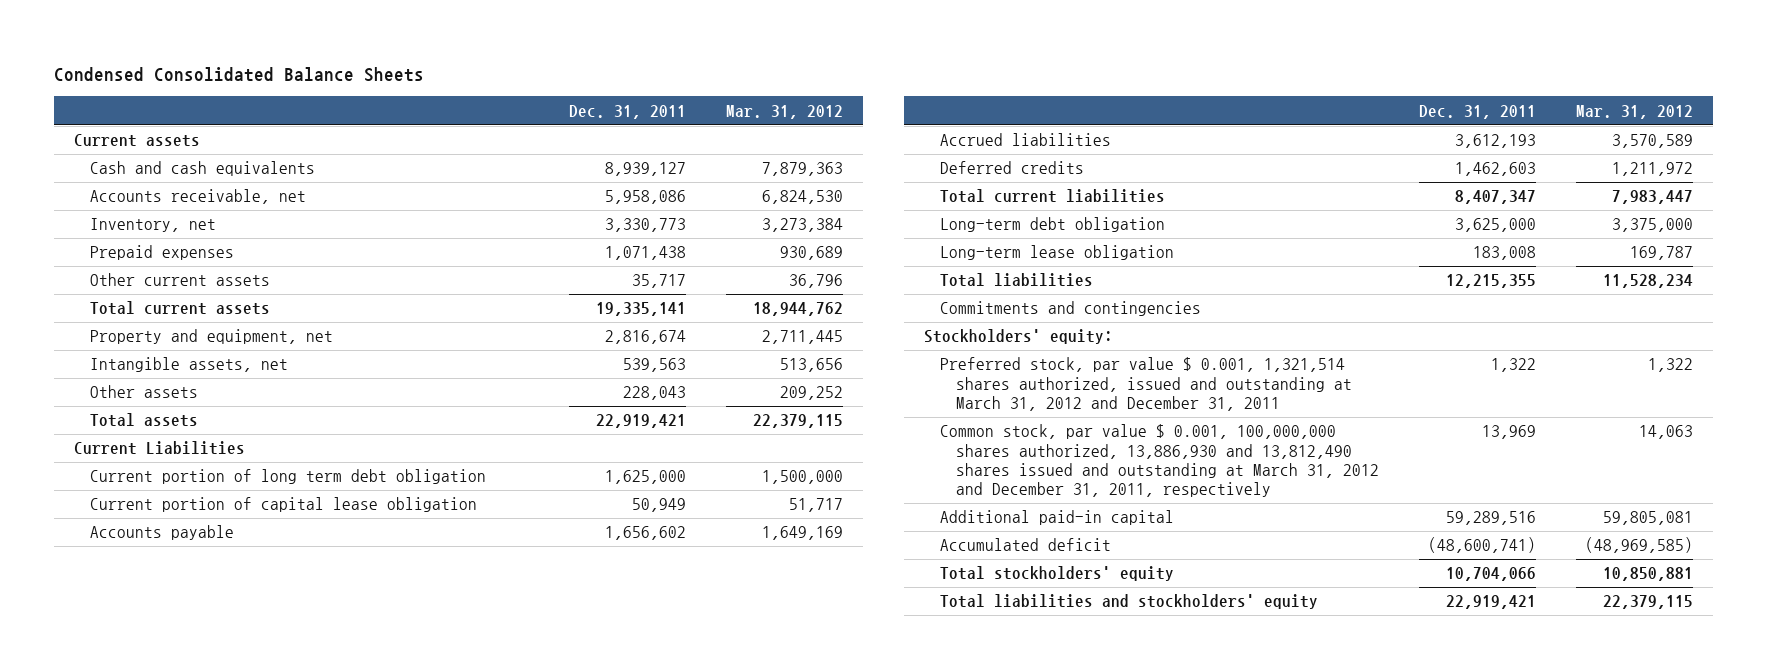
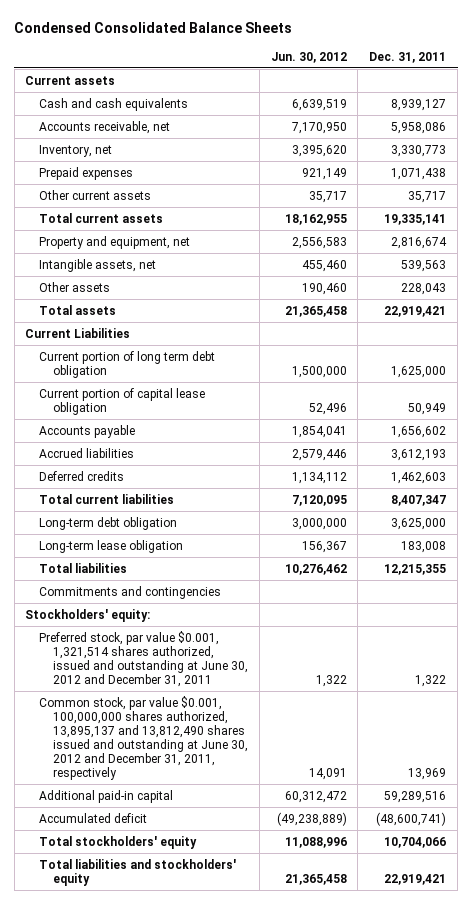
- | Dec. 31, 2011 | Mar. 31, 2012
+ | Jun. 30, 2012 | Dec. 31, 2011
- Preferred stock, par value $ 0.001, 1,321,514 shares authorized, issued and outstanding at March 31, 2012 and December 31, 2011 | 1,322 | 1,322
- Common stock, par value $ 0.001, 100,000,000 shares authorized, 13,886,930 and 13,812,490 shares issued and outstanding at March 31, 2012 and December 31, 2011, respectively | 13,969 | 14,063
+ Preferred stock, par value $0.001, 1,321,514 shares authorized, issued and outstanding at June 30, 2012 and December 31, 2011 | 1,322 | 1,322
+ Common stock, par value $0.001, 100,000,000 shares authorized, 13,895,137 and 13,812,490 shares issued and outstanding at June 30, 2012 and December 31, 2011, respectively | 14,091 | 13,969

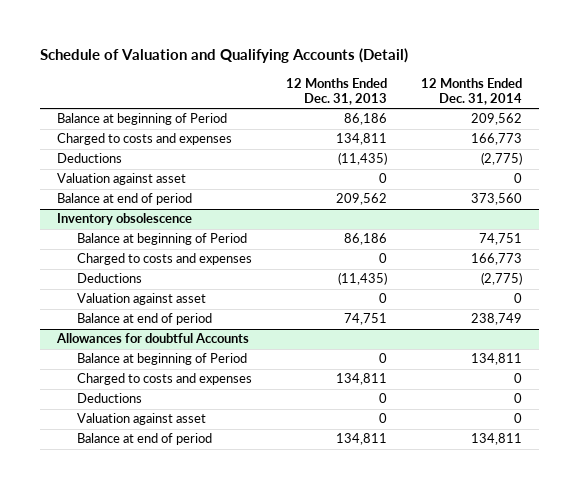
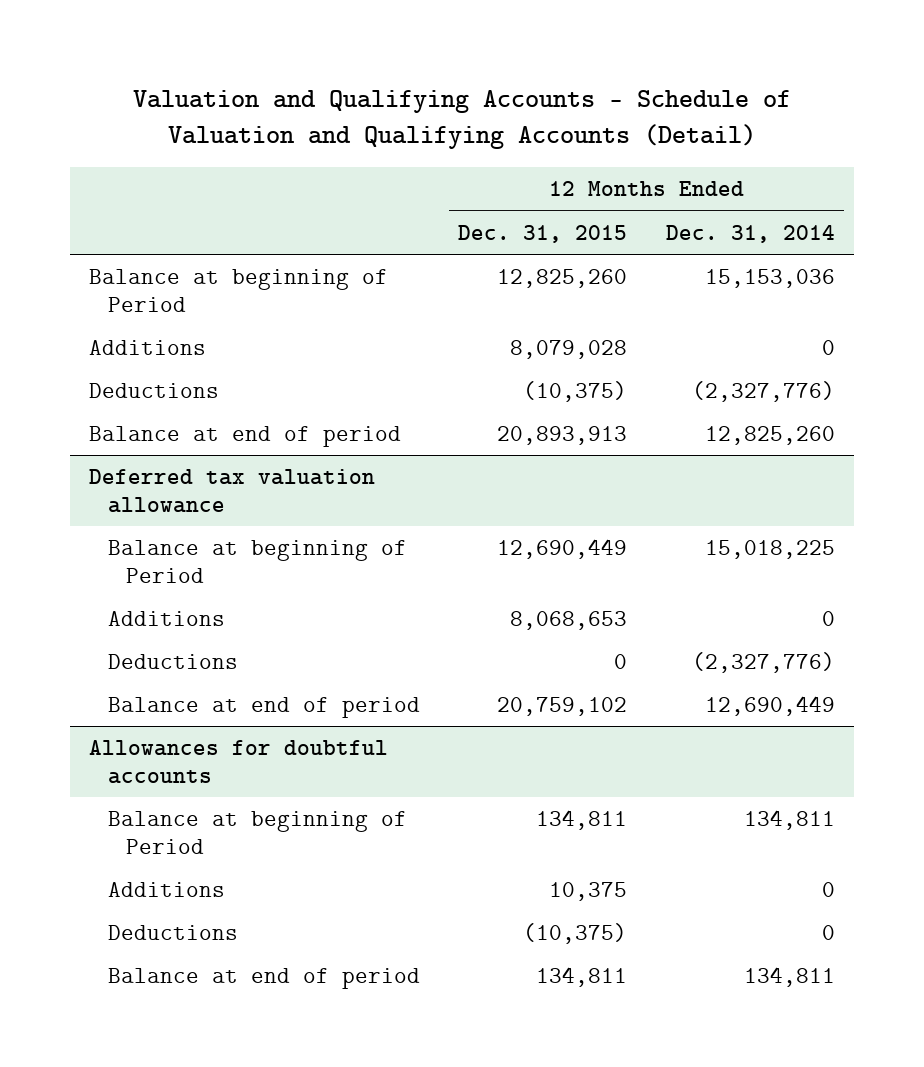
- Schedule of Valuation and Qualifying Accounts (Detail)
+ Valuation and Qualifying Accounts - Schedule of Valuation and Qualifying Accounts (Detail)
- | 12 Months Ended Dec. 31, 2013 | 12 Months Ended Dec. 31, 2014
+ | 12 Months Ended Dec. 31, 2015 | 12 Months Ended Dec. 31, 2014
- Balance at beginning of Period | 86,186 | 209,562
- Charged to costs and expenses | 134,811 | 166,773
- Deductions | (11,435) | (2,775)
- Valuation against asset | 0 | 0
- Balance at end of period | 209,562 | 373,560
- Inventory obsolescence
- Balance at beginning of Period | 86,186 | 74,751
- Charged to costs and expenses | 0 | 166,773
- Deductions | (11,435) | (2,775)
- Valuation against asset | 0 | 0
- Balance at end of period | 74,751 | 238,749
- Allowances for doubtful Accounts
+ Balance at beginning of Period | 12,825,260 | 15,153,036
+ Additions | 8,079,028 | 0
+ Deductions | (10,375) | (2,327,776)
+ Balance at end of period | 20,893,913 | 12,825,260
+ Deferred tax valuation allowance
+ Balance at beginning of Period | 12,690,449 | 15,018,225
+ Additions | 8,068,653 | 0
+ Deductions | 0 | (2,327,776)
+ Balance at end of period | 20,759,102 | 12,690,449
+ Allowances for doubtful accounts
- Charged to costs and expenses | 134,811 | 0
+ Additions | 10,375 | 0
- Valuation against asset | 0 | 0

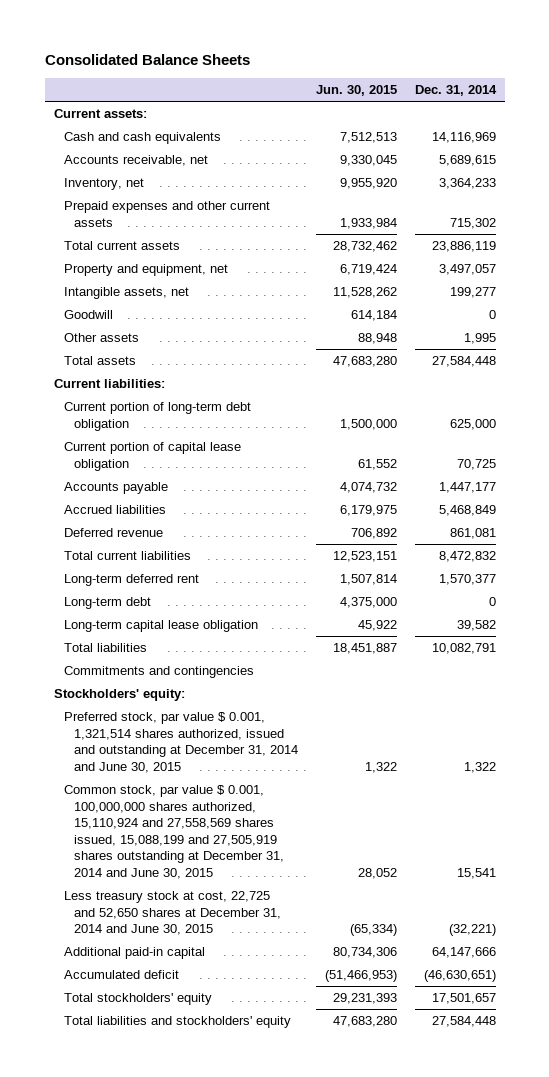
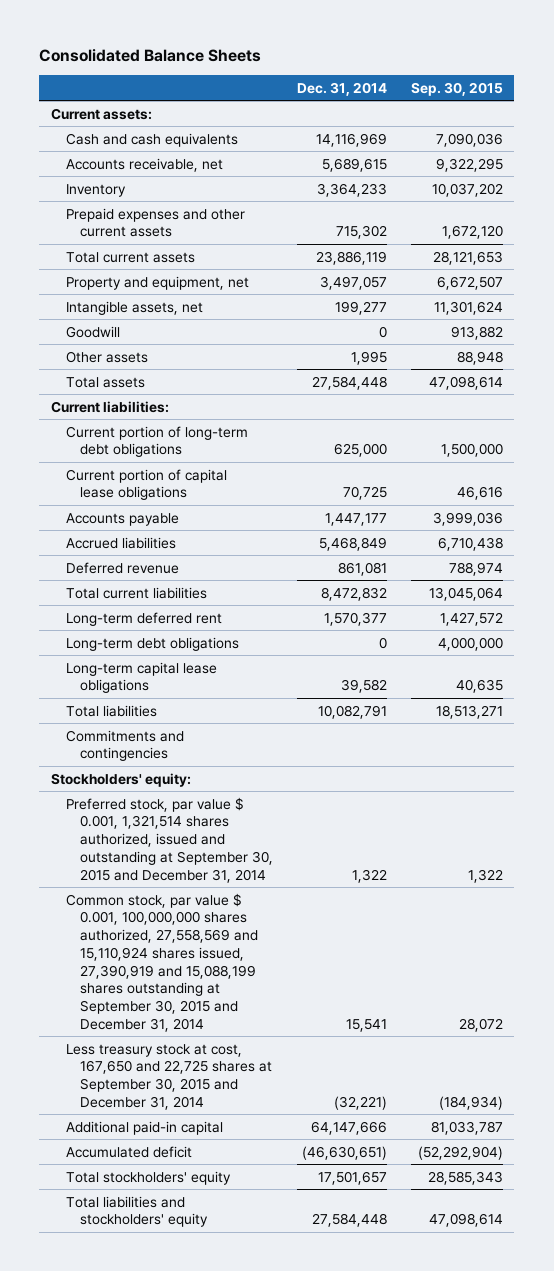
- | Jun. 30, 2015 | Dec. 31, 2014
+ | Dec. 31, 2014 | Sep. 30, 2015
- Inventory, net | 9,955,920 | 3,364,233
+ Inventory | 3,364,233 | 10,037,202
- Current portion of long-term debt obligation | 1,500,000 | 625,000
- Current portion of capital lease obligation | 61,552 | 70,725
+ Current portion of long-term debt obligations | 625,000 | 1,500,000
+ Current portion of capital lease obligations | 70,725 | 46,616
- Long-term debt | 4,375,000 | 0
- Long-term capital lease obligation | 45,922 | 39,582
+ Long-term debt obligations | 0 | 4,000,000
+ Long-term capital lease obligations | 39,582 | 40,635
- Preferred stock, par value $ 0.001, 1,321,514 shares authorized, issued and outstanding at December 31, 2014 and June 30, 2015 | 1,322 | 1,322
- Common stock, par value $ 0.001, 100,000,000 shares authorized, 15,110,924 and 27,558,569 shares issued, 15,088,199 and 27,505,919 shares outstanding at December 31, 2014 and June 30, 2015 | 28,052 | 15,541
- Less treasury stock at cost, 22,725 and 52,650 shares at December 31, 2014 and June 30, 2015 | (65,334) | (32,221)
+ Preferred stock, par value $ 0.001, 1,321,514 shares authorized, issued and outstanding at September 30, 2015 and December 31, 2014 | 1,322 | 1,322
+ Common stock, par value $ 0.001, 100,000,000 shares authorized, 27,558,569 and 15,110,924 shares issued, 27,390,919 and 15,088,199 shares outstanding at September 30, 2015 and December 31, 2014 | 15,541 | 28,072
+ Less treasury stock at cost, 167,650 and 22,725 shares at September 30, 2015 and December 31, 2014 | (32,221) | (184,934)

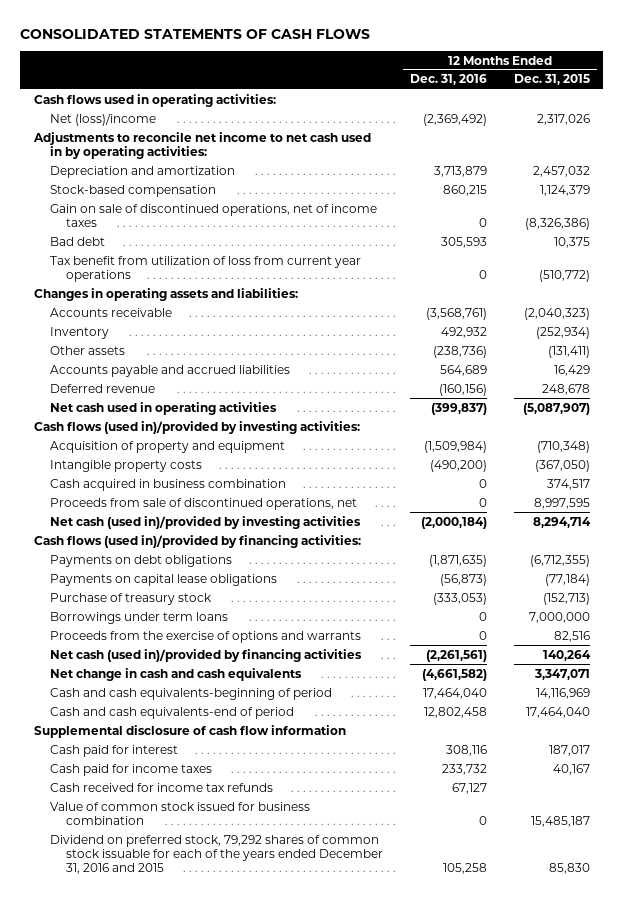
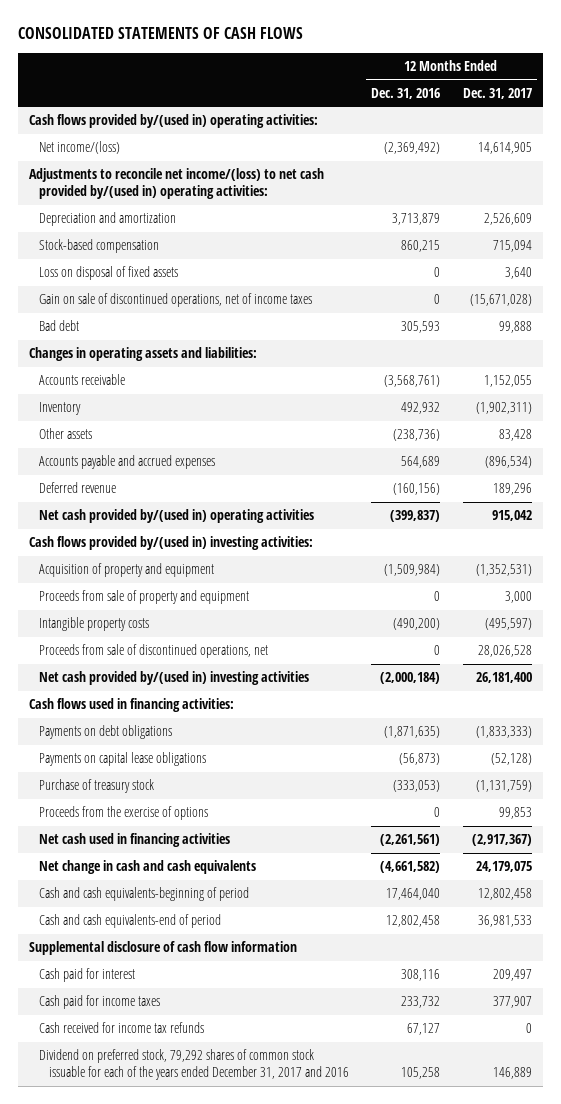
- | 12 Months Ended Dec. 31, 2016 | 12 Months Ended Dec. 31, 2015
+ | 12 Months Ended Dec. 31, 2016 | 12 Months Ended Dec. 31, 2017
- Cash flows used in operating activities:
- Net (loss)/income | (2,369,492) | 2,317,026
- Adjustments to reconcile net income to net cash used in by operating activities:
+ Cash flows provided by/(used in) operating activities:
+ Net income/(loss) | (2,369,492) | 14,614,905
+ Adjustments to reconcile net income/(loss) to net cash provided by/(used in) operating activities:
+ Loss on disposal of fixed assets | 0 | 3,640
- Tax benefit from utilization of loss from current year operations | 0 | (510,772)
- Accounts payable and accrued liabilities | 564,689 | 16,429
+ Accounts payable and accrued expenses | 564,689 | (896,534)
- Net cash used in operating activities | (399,837) | (5,087,907)
- Cash flows (used in)/provided by investing activities:
+ Net cash provided by/(used in) operating activities | (399,837) | 915,042
+ Cash flows provided by/(used in) investing activities:
+ Proceeds from sale of property and equipment | 0 | 3,000
- Cash acquired in business combination | 0 | 374,517
- Net cash (used in)/provided by investing activities | (2,000,184) | 8,294,714
- Cash flows (used in)/provided by financing activities:
+ Net cash provided by/(used in) investing activities | (2,000,184) | 26,181,400
+ Cash flows used in financing activities:
- Borrowings under term loans | 0 | 7,000,000
- Proceeds from the exercise of options and warrants | 0 | 82,516
- Net cash (used in)/provided by financing activities | (2,261,561) | 140,264
+ Proceeds from the exercise of options | 0 | 99,853
+ Net cash used in financing activities | (2,261,561) | (2,917,367)
- Value of common stock issued for business combination | 0 | 15,485,187
- Dividend on preferred stock, 79,292 shares of common stock issuable for each of the years ended December 31, 2016 and 2015 | 105,258 | 85,830
+ Dividend on preferred stock, 79,292 shares of common stock issuable for each of the years ended December 31, 2017 and 2016 | 105,258 | 146,889

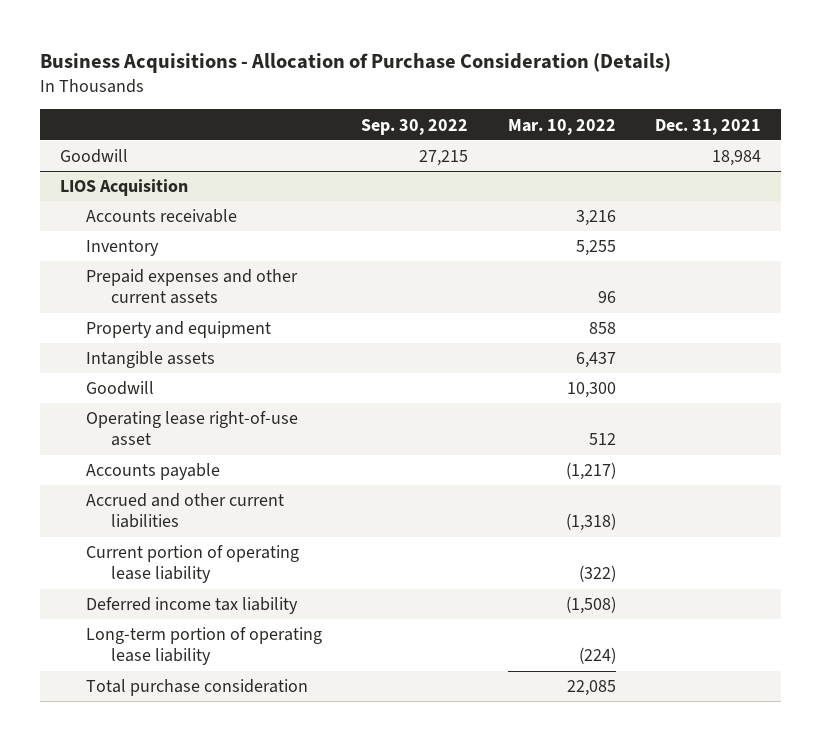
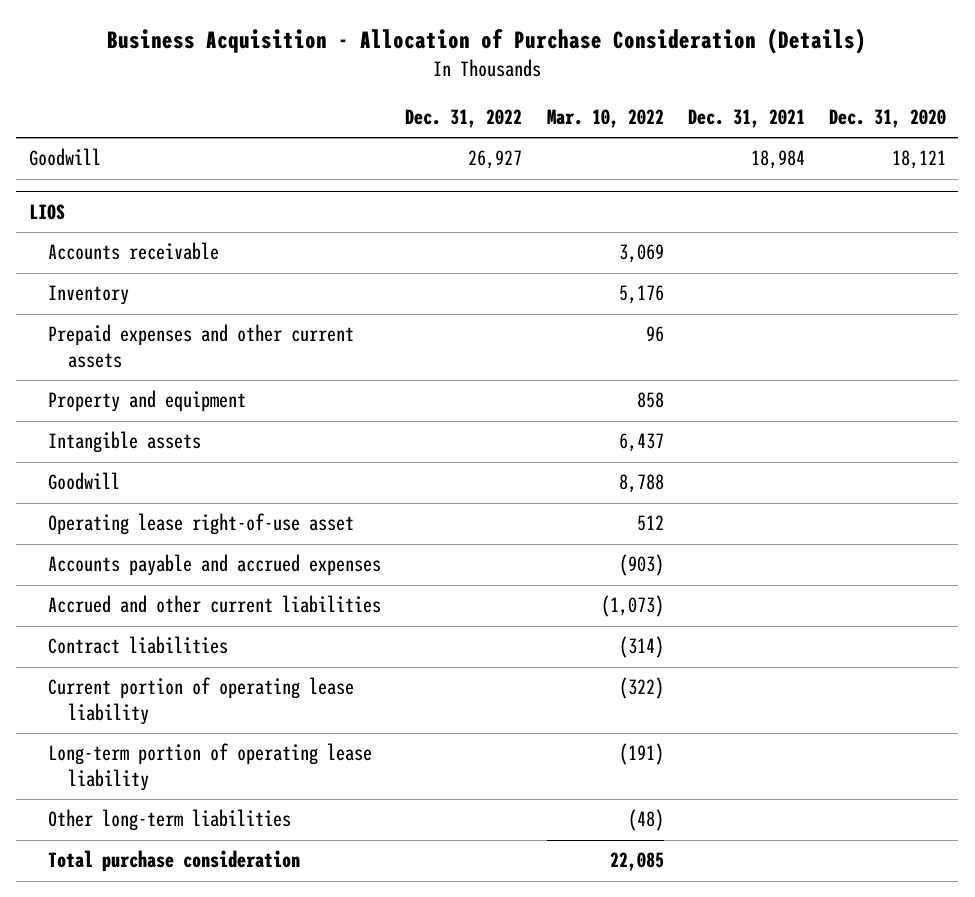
- Business Acquisitions - Allocation of Purchase Consideration (Details)
+ Business Acquisition - Allocation of Purchase Consideration (Details)
- | Sep. 30, 2022 | Mar. 10, 2022 | Dec. 31, 2021
+ | Dec. 31, 2022 | Mar. 10, 2022 | Dec. 31, 2021 | Dec. 31, 2020
- LIOS Acquisition
- Accounts receivable | | 3,216 |
- Inventory | | 5,255 |
+ LIOS
+ Accounts receivable | | 3,069 | |
+ Inventory | | 5,176 | |
- Goodwill | | 10,300 |
+ Goodwill | | 8,788 | |
- Accounts payable | | (1,217) |
- Accrued and other current liabilities | | (1,318) |
+ Accounts payable and accrued expenses | | (903) | |
+ Accrued and other current liabilities | | (1,073) | |
+ Contract liabilities | | (314) | |
- Deferred income tax liability | | (1,508) |
- Long-term portion of operating lease liability | | (224) |
+ Long-term portion of operating lease liability | | (191) | |
+ Other long-term liabilities | | (48) | |

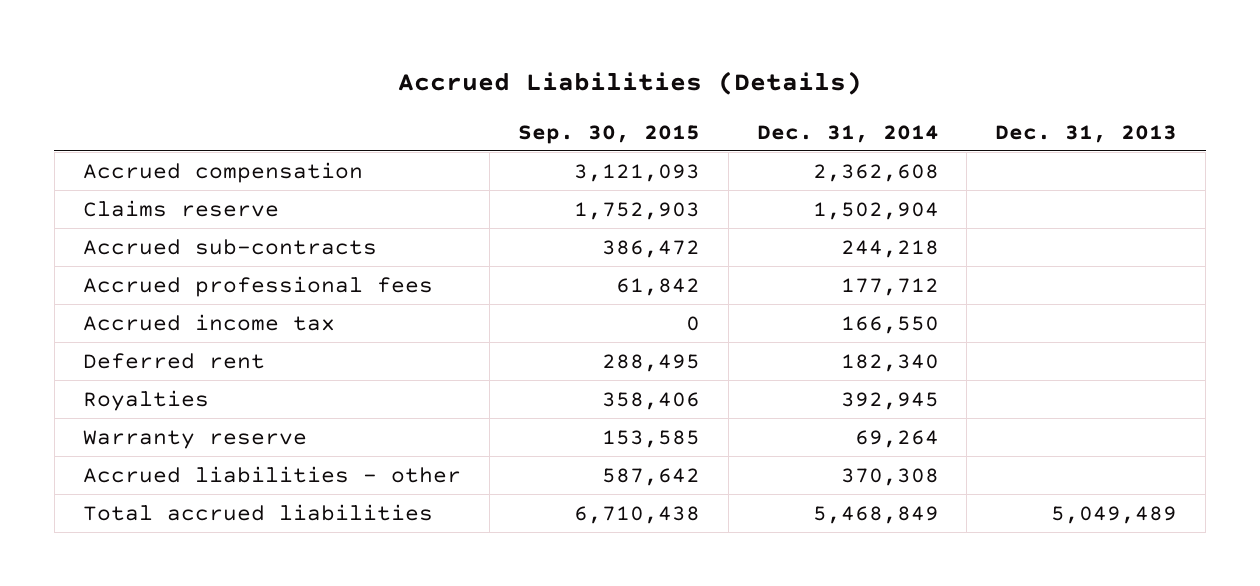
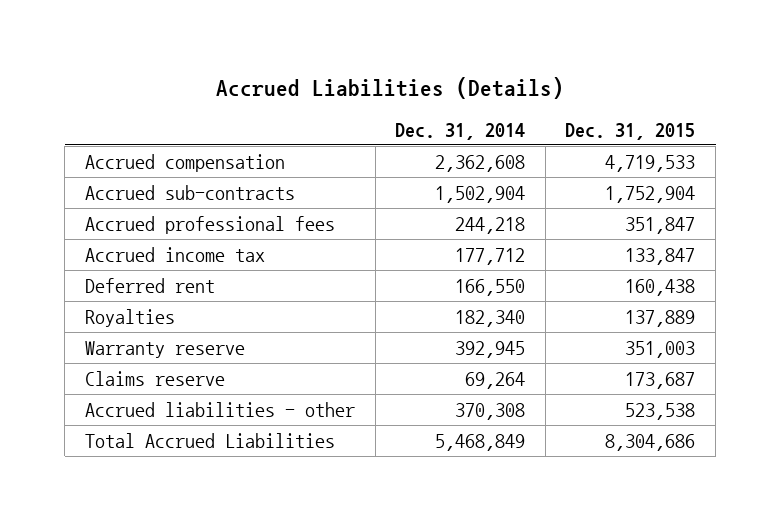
- | Sep. 30, 2015 | Dec. 31, 2014 | Dec. 31, 2013
+ | Dec. 31, 2014 | Dec. 31, 2015
- Claims reserve | 1,752,903 | 1,502,904 |
- Accrued sub-contracts | 386,472 | 244,218 |
- Accrued professional fees | 61,842 | 177,712 |
- Accrued income tax | 0 | 166,550 |
- Deferred rent | 288,495 | 182,340 |
- Royalties | 358,406 | 392,945 |
- Warranty reserve | 153,585 | 69,264 |
+ Accrued sub-contracts | 1,502,904 | 1,752,904
+ Accrued professional fees | 244,218 | 351,847
+ Accrued income tax | 177,712 | 133,847
+ Deferred rent | 166,550 | 160,438
+ Royalties | 182,340 | 137,889
+ Warranty reserve | 392,945 | 351,003
+ Claims reserve | 69,264 | 173,687
- Total accrued liabilities | 6,710,438 | 5,468,849 | 5,049,489
+ Total Accrued Liabilities | 5,468,849 | 8,304,686

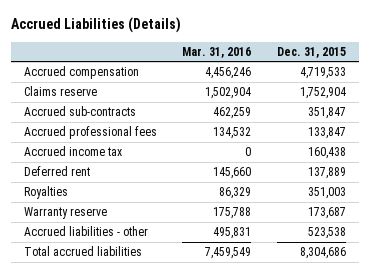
- | Dec. 31, 2014 | Dec. 31, 2015
+ | Mar. 31, 2016 | Dec. 31, 2015
- Accrued sub-contracts | 1,502,904 | 1,752,904
- Accrued professional fees | 244,218 | 351,847
- Accrued income tax | 177,712 | 133,847
- Deferred rent | 166,550 | 160,438
- Royalties | 182,340 | 137,889
- Warranty reserve | 392,945 | 351,003
- Claims reserve | 69,264 | 173,687
+ Claims reserve | 1,502,904 | 1,752,904
+ Accrued sub-contracts | 462,259 | 351,847
+ Accrued professional fees | 134,532 | 133,847
+ Accrued income tax | 0 | 160,438
+ Deferred rent | 145,660 | 137,889
+ Royalties | 86,329 | 351,003
+ Warranty reserve | 175,788 | 173,687
- Total Accrued Liabilities | 5,468,849 | 8,304,686
+ Total accrued liabilities | 7,459,549 | 8,304,686

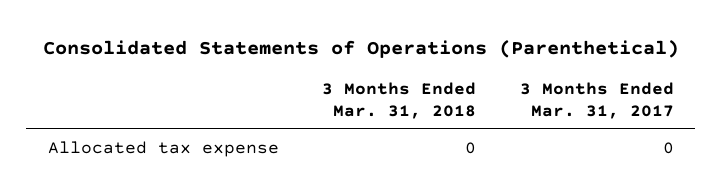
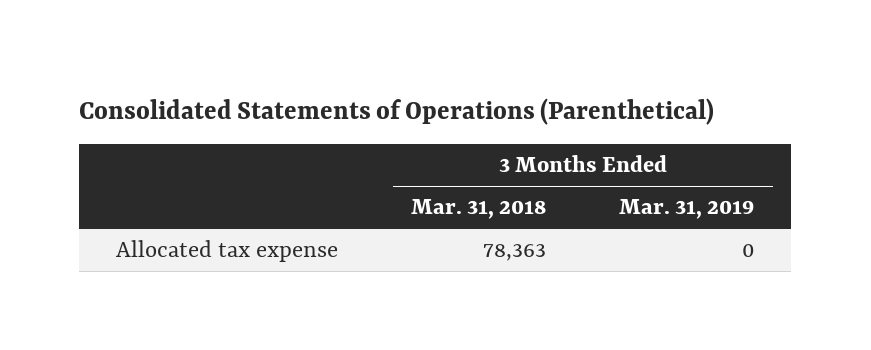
- | 3 Months Ended Mar. 31, 2018 | 3 Months Ended Mar. 31, 2017
+ | 3 Months Ended Mar. 31, 2018 | 3 Months Ended Mar. 31, 2019
- Allocated tax expense | 0 | 0
+ Allocated tax expense | 78,363 | 0

